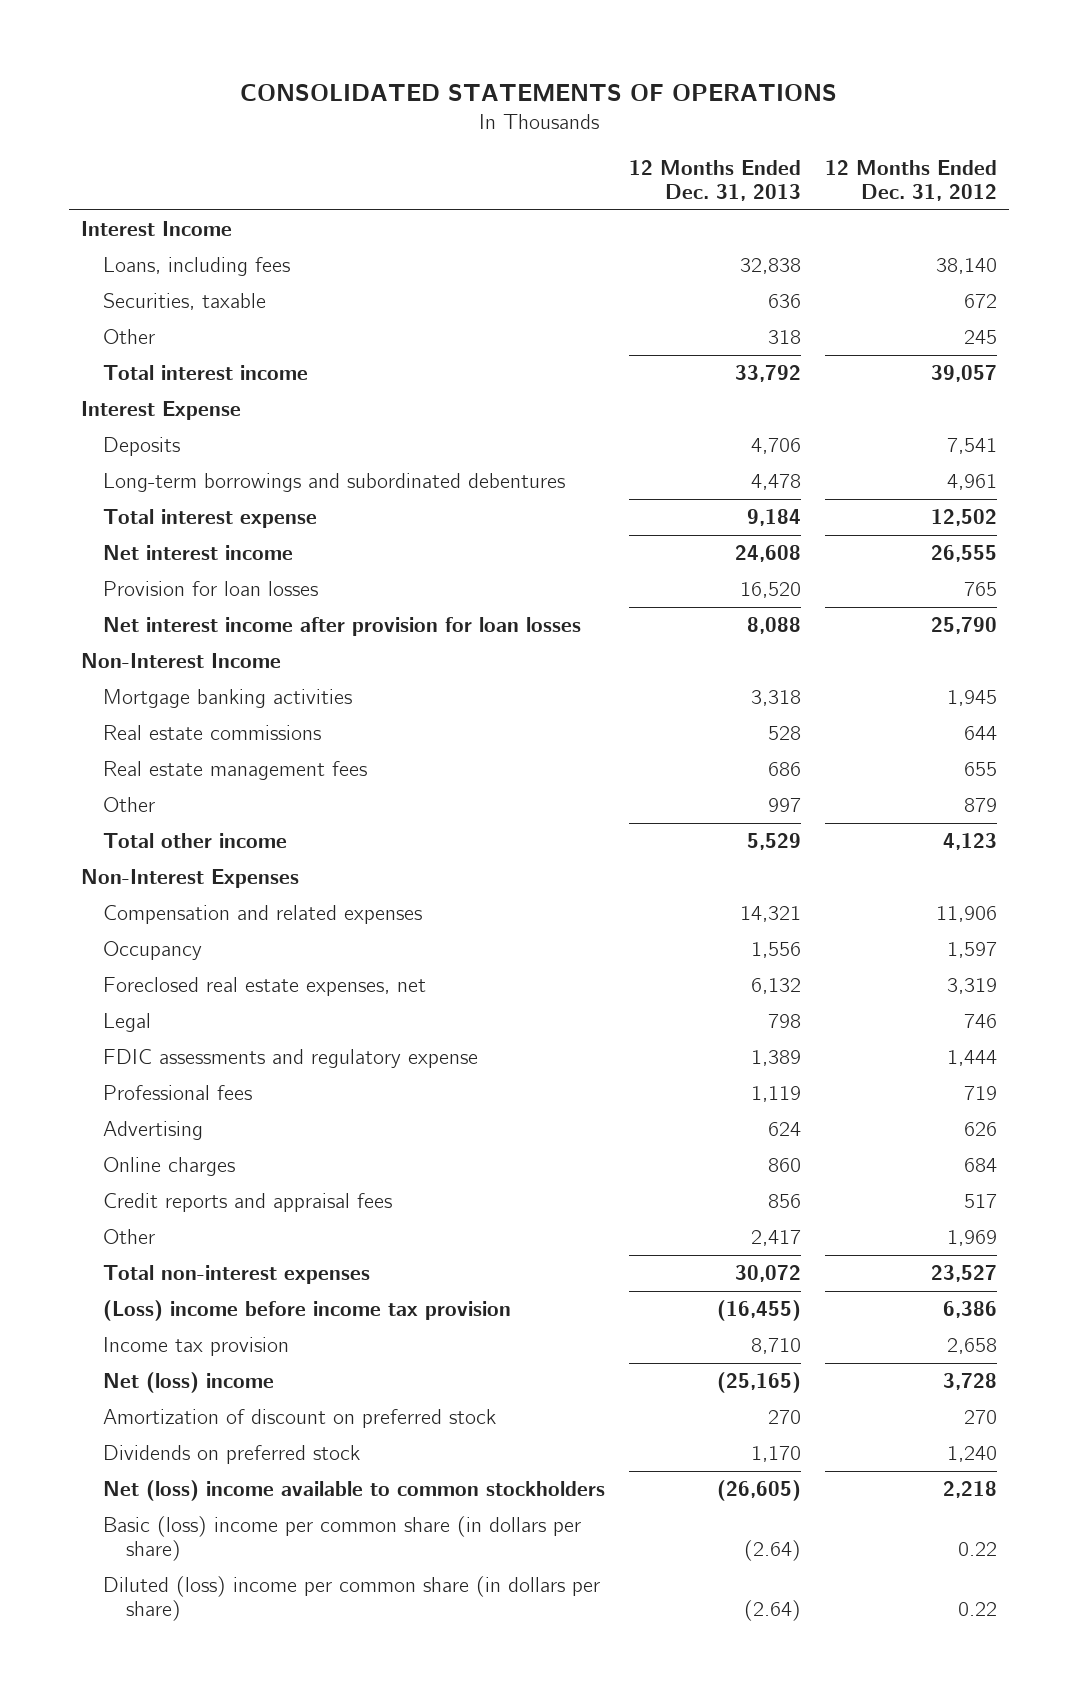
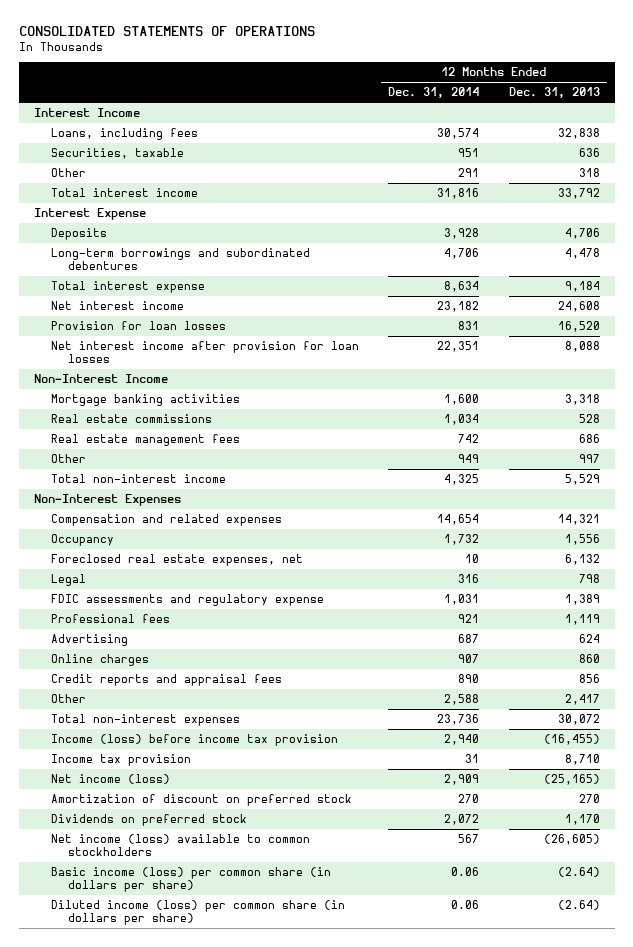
- | 12 Months Ended Dec. 31, 2013 | 12 Months Ended Dec. 31, 2012
+ | 12 Months Ended Dec. 31, 2014 | 12 Months Ended Dec. 31, 2013
- Total other income | 5,529 | 4,123
+ Total non-interest income | 4,325 | 5,529
- (Loss) income before income tax provision | (16,455) | 6,386
+ Income (loss) before income tax provision | 2,940 | (16,455)
- Net (loss) income | (25,165) | 3,728
+ Net income (loss) | 2,909 | (25,165)
- Net (loss) income available to common stockholders | (26,605) | 2,218
- Basic (loss) income per common share (in dollars per share) | (2.64) | 0.22
- Diluted (loss) income per common share (in dollars per share) | (2.64) | 0.22
+ Net income (loss) available to common stockholders | 567 | (26,605)
+ Basic income (loss) per common share (in dollars per share) | 0.06 | (2.64)
+ Diluted income (loss) per common share (in dollars per share) | 0.06 | (2.64)

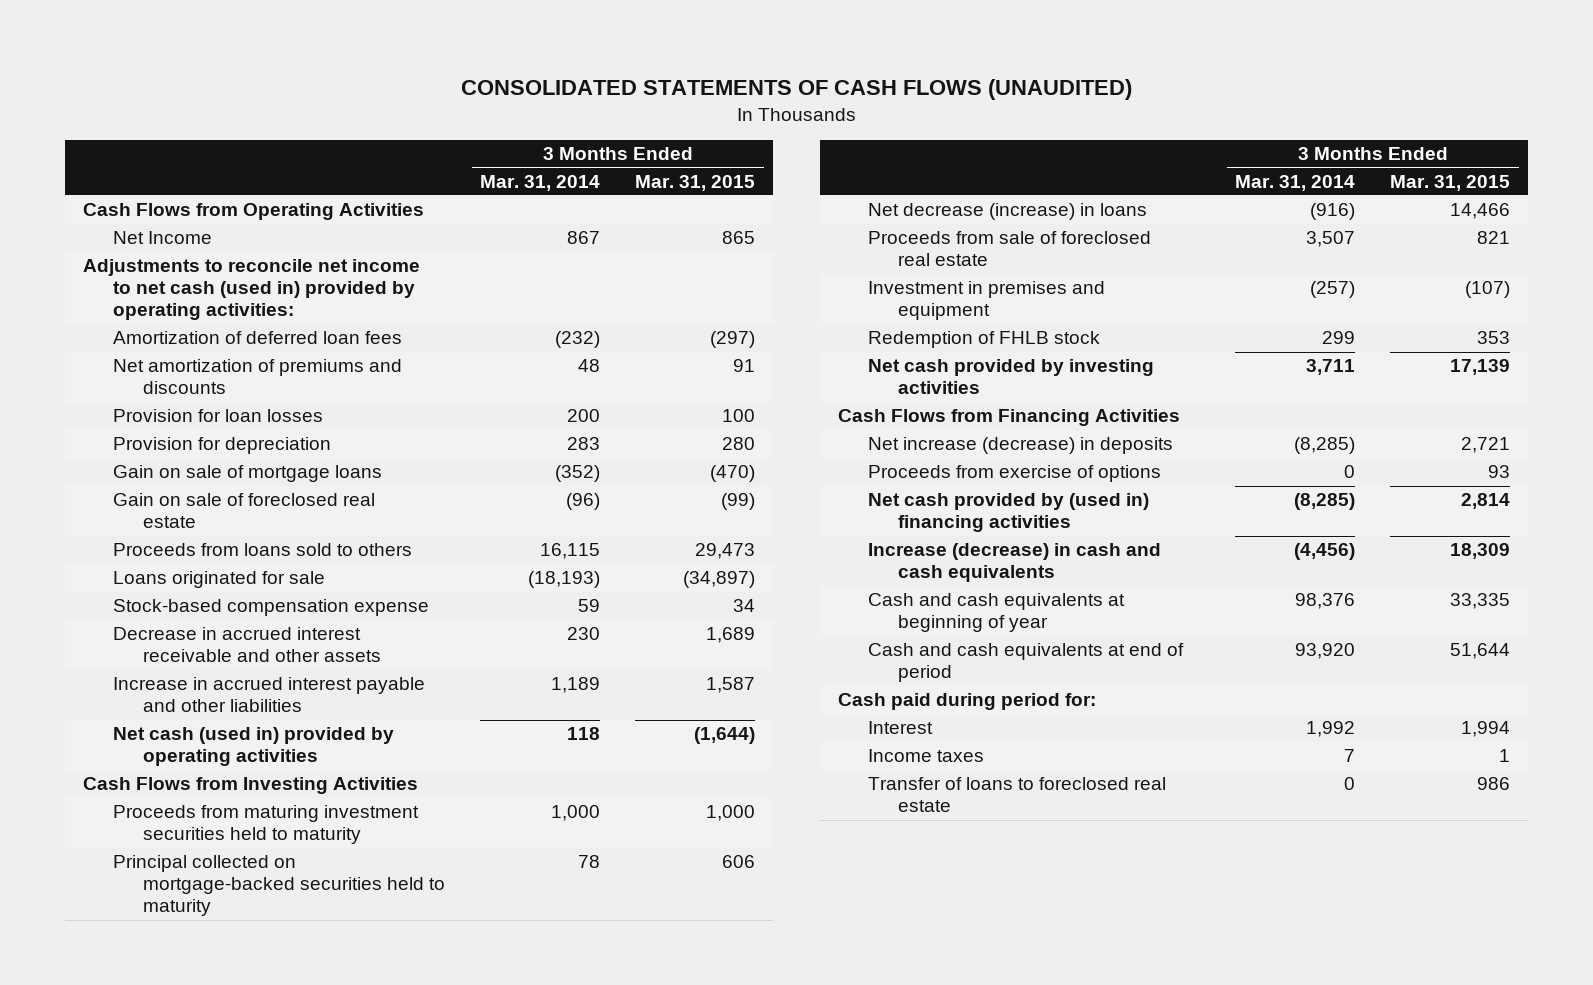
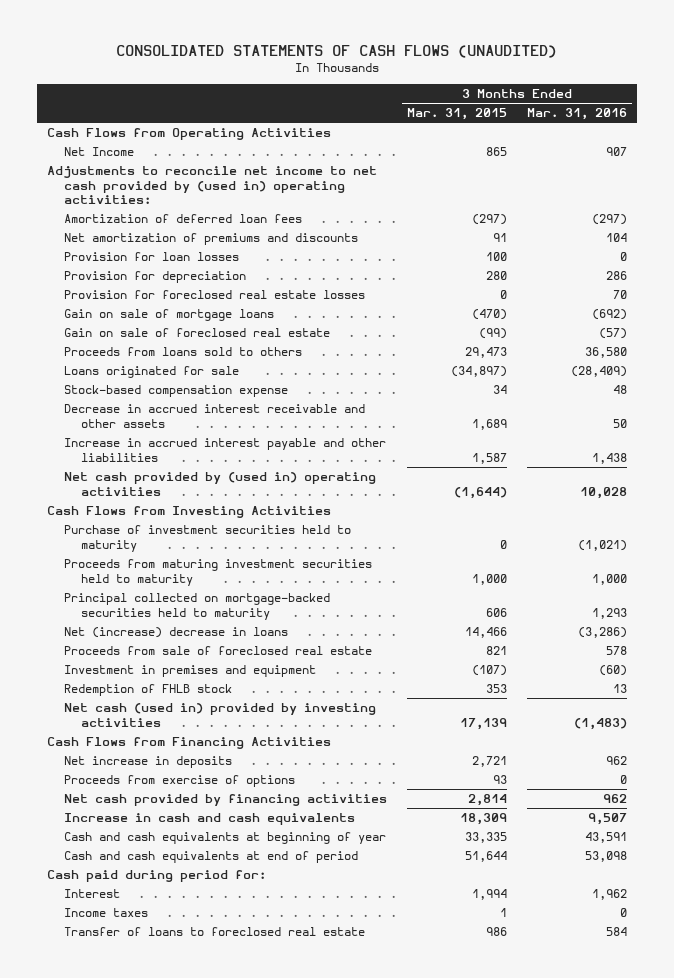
- | 3 Months Ended Mar. 31, 2014 | 3 Months Ended Mar. 31, 2015
+ | 3 Months Ended Mar. 31, 2015 | 3 Months Ended Mar. 31, 2016
- Adjustments to reconcile net income to net cash (used in) provided by operating activities:
+ Adjustments to reconcile net income to net cash provided by (used in) operating activities:
+ Provision for foreclosed real estate losses | 0 | 70
- Net cash (used in) provided by operating activities | 118 | (1,644)
+ Net cash provided by (used in) operating activities | (1,644) | 10,028
+ Purchase of investment securities held to maturity | 0 | (1,021)
- Net decrease (increase) in loans | (916) | 14,466
+ Net (increase) decrease in loans | 14,466 | (3,286)
- Net cash provided by investing activities | 3,711 | 17,139
+ Net cash (used in) provided by investing activities | 17,139 | (1,483)
- Net increase (decrease) in deposits | (8,285) | 2,721
+ Net increase in deposits | 2,721 | 962
- Net cash provided by (used in) financing activities | (8,285) | 2,814
- Increase (decrease) in cash and cash equivalents | (4,456) | 18,309
+ Net cash provided by financing activities | 2,814 | 962
+ Increase in cash and cash equivalents | 18,309 | 9,507

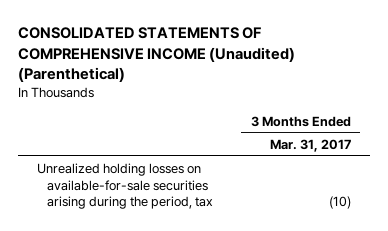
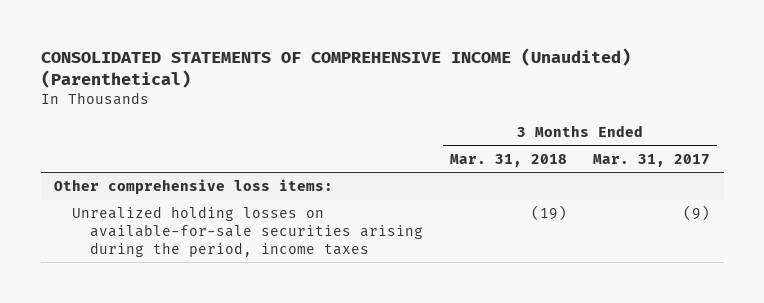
- | 3 Months Ended Mar. 31, 2017
+ | 3 Months Ended Mar. 31, 2018 | 3 Months Ended Mar. 31, 2017
- Unrealized holding losses on available-for-sale securities arising during the period, tax | (10)
+ Other comprehensive loss items:
+ Unrealized holding losses on available-for-sale securities arising during the period, income taxes | (19) | (9)

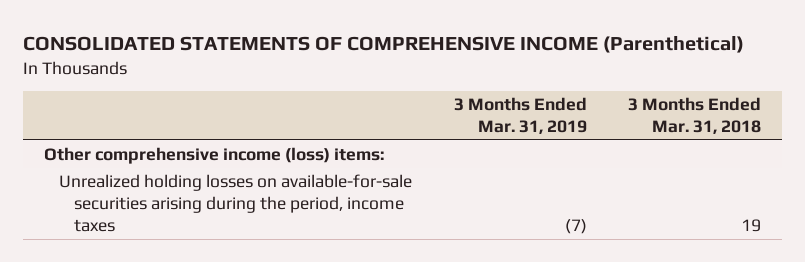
- CONSOLIDATED STATEMENTS OF COMPREHENSIVE INCOME (Unaudited) (Parenthetical)
+ CONSOLIDATED STATEMENTS OF COMPREHENSIVE INCOME (Parenthetical)
- | 3 Months Ended Mar. 31, 2018 | 3 Months Ended Mar. 31, 2017
+ | 3 Months Ended Mar. 31, 2019 | 3 Months Ended Mar. 31, 2018
- Other comprehensive loss items:
- Unrealized holding losses on available-for-sale securities arising during the period, income taxes | (19) | (9)
+ Other comprehensive income (loss) items:
+ Unrealized holding losses on available-for-sale securities arising during the period, income taxes | (7) | 19

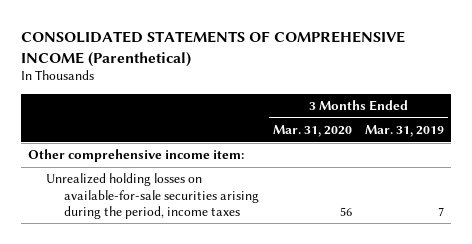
- | 3 Months Ended Mar. 31, 2019 | 3 Months Ended Mar. 31, 2018
+ | 3 Months Ended Mar. 31, 2020 | 3 Months Ended Mar. 31, 2019
- Other comprehensive income (loss) items:
- Unrealized holding losses on available-for-sale securities arising during the period, income taxes | (7) | 19
+ Other comprehensive income item:
+ Unrealized holding losses on available-for-sale securities arising during the period, income taxes | 56 | 7

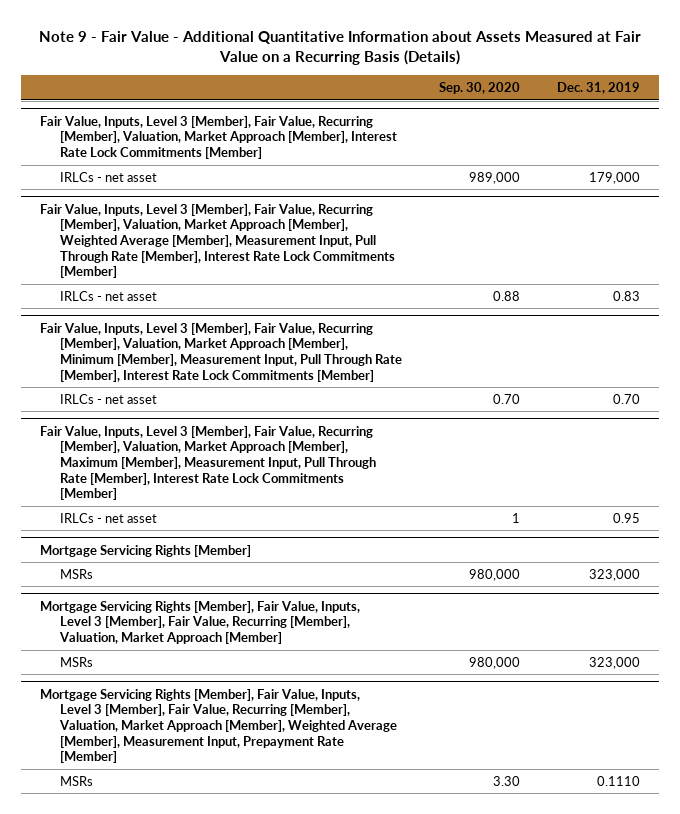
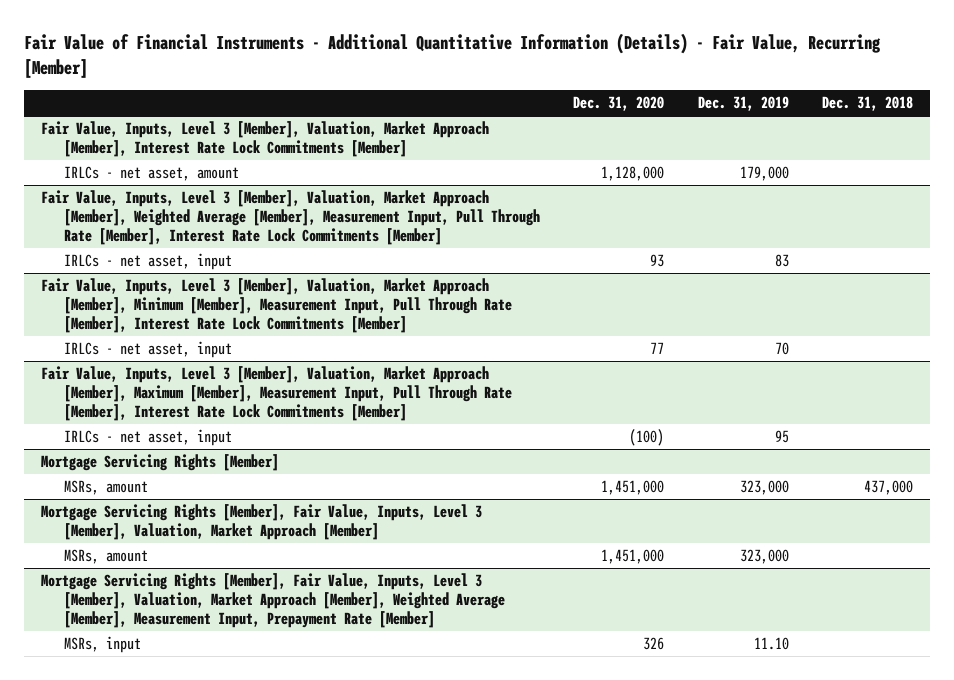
- Note 9 - Fair Value - Additional Quantitative Information about Assets Measured at Fair Value on a Recurring Basis (Details)
+ Fair Value of Financial Instruments - Additional Quantitative Information (Details) - Fair Value, Recurring [Member]
- | Sep. 30, 2020 | Dec. 31, 2019
+ | Dec. 31, 2020 | Dec. 31, 2019 | Dec. 31, 2018
- Fair Value, Inputs, Level 3 [Member], Fair Value, Recurring [Member], Valuation, Market Approach [Member], Interest Rate Lock Commitments [Member]
- IRLCs - net asset | 989,000 | 179,000
- Fair Value, Inputs, Level 3 [Member], Fair Value, Recurring [Member], Valuation, Market Approach [Member], Weighted Average [Member], Measurement Input, Pull Through Rate [Member], Interest Rate Lock Commitments [Member]
- IRLCs - net asset | 0.88 | 0.83
- Fair Value, Inputs, Level 3 [Member], Fair Value, Recurring [Member], Valuation, Market Approach [Member], Minimum [Member], Measurement Input, Pull Through Rate [Member], Interest Rate Lock Commitments [Member]
- IRLCs - net asset | 0.70 | 0.70
- Fair Value, Inputs, Level 3 [Member], Fair Value, Recurring [Member], Valuation, Market Approach [Member], Maximum [Member], Measurement Input, Pull Through Rate [Member], Interest Rate Lock Commitments [Member]
- IRLCs - net asset | 1 | 0.95
+ Fair Value, Inputs, Level 3 [Member], Valuation, Market Approach [Member], Interest Rate Lock Commitments [Member]
+ IRLCs - net asset, amount | 1,128,000 | 179,000 |
+ Fair Value, Inputs, Level 3 [Member], Valuation, Market Approach [Member], Weighted Average [Member], Measurement Input, Pull Through Rate [Member], Interest Rate Lock Commitments [Member]
+ IRLCs - net asset, input | 93 | 83 |
+ Fair Value, Inputs, Level 3 [Member], Valuation, Market Approach [Member], Minimum [Member], Measurement Input, Pull Through Rate [Member], Interest Rate Lock Commitments [Member]
+ IRLCs - net asset, input | 77 | 70 |
+ Fair Value, Inputs, Level 3 [Member], Valuation, Market Approach [Member], Maximum [Member], Measurement Input, Pull Through Rate [Member], Interest Rate Lock Commitments [Member]
+ IRLCs - net asset, input | (100) | 95 |
@ Mortgage Servicing Rights [Member]
- MSRs | 980,000 | 323,000
- Mortgage Servicing Rights [Member], Fair Value, Inputs, Level 3 [Member], Fair Value, Recurring [Member], Valuation, Market Approach [Member]
- MSRs | 980,000 | 323,000
- Mortgage Servicing Rights [Member], Fair Value, Inputs, Level 3 [Member], Fair Value, Recurring [Member], Valuation, Market Approach [Member], Weighted Average [Member], Measurement Input, Prepayment Rate [Member]
- MSRs | 3.30 | 0.1110
@ Mortgage Servicing Rights [Member]
+ MSRs, amount | 1,451,000 | 323,000 | 437,000
+ Mortgage Servicing Rights [Member], Fair Value, Inputs, Level 3 [Member], Valuation, Market Approach [Member]
+ MSRs, amount | 1,451,000 | 323,000 |
+ Mortgage Servicing Rights [Member], Fair Value, Inputs, Level 3 [Member], Valuation, Market Approach [Member], Weighted Average [Member], Measurement Input, Prepayment Rate [Member]
+ MSRs, input | 326 | 11.10 |

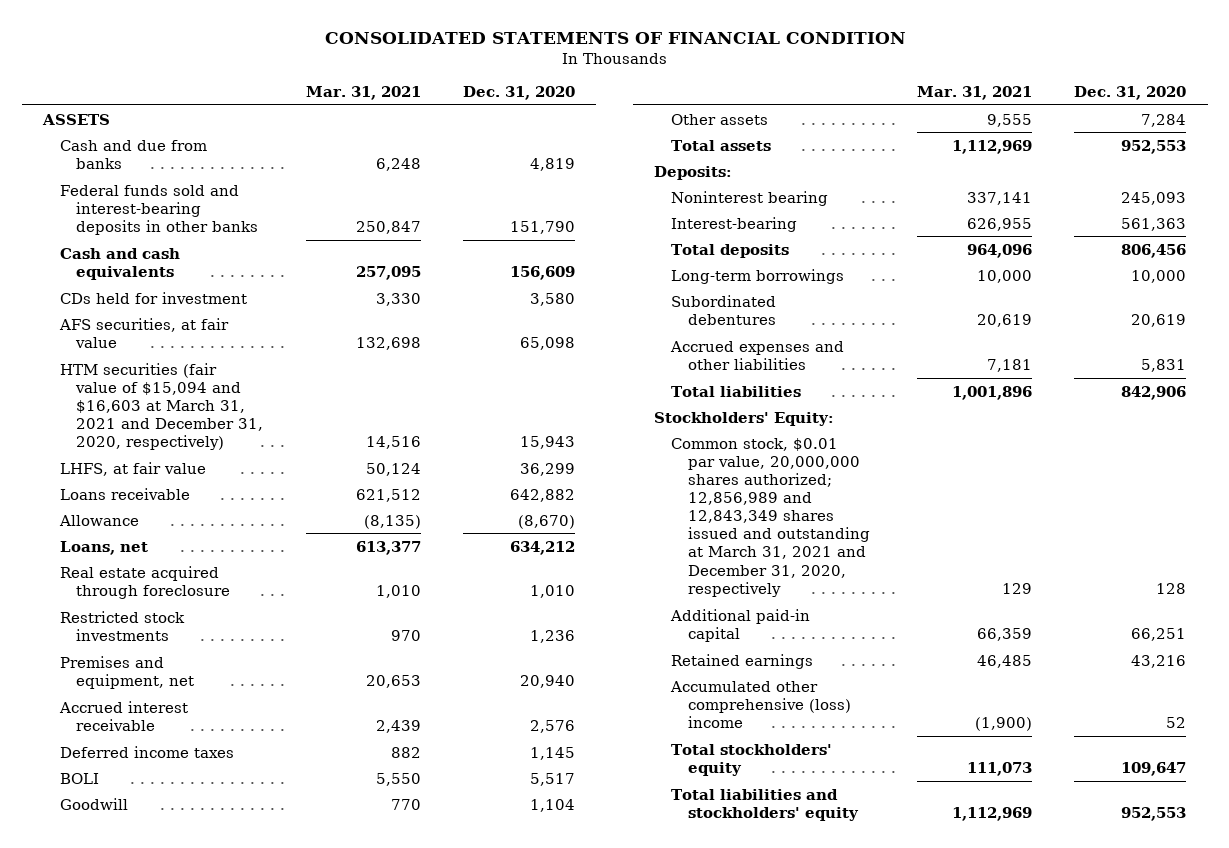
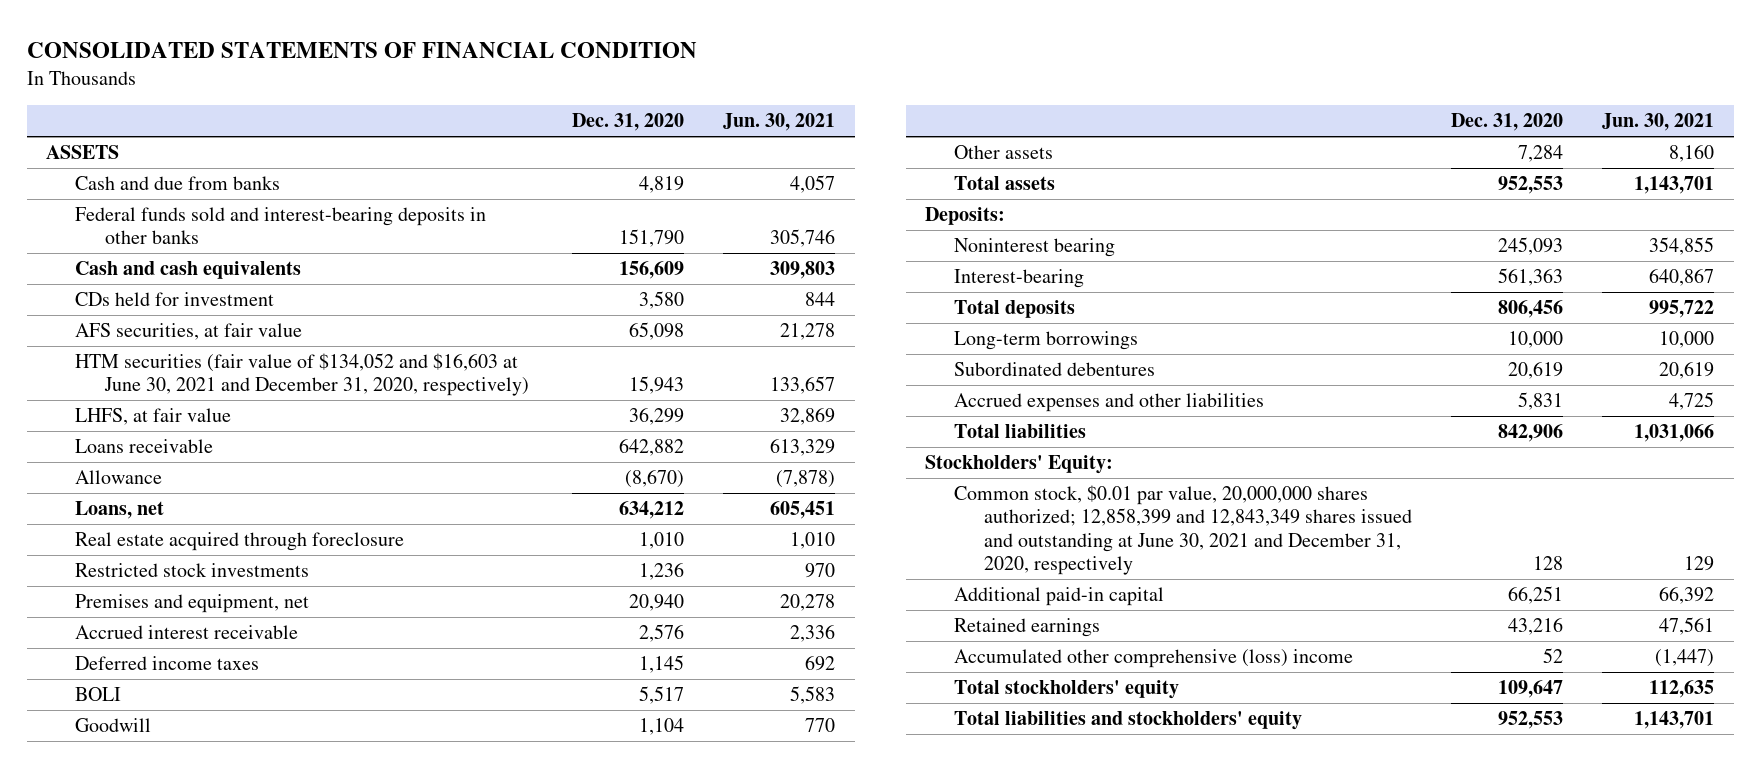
- | Mar. 31, 2021 | Dec. 31, 2020
+ | Dec. 31, 2020 | Jun. 30, 2021
- HTM securities (fair value of $15,094 and $16,603 at March 31, 2021 and December 31, 2020, respectively) | 14,516 | 15,943
+ HTM securities (fair value of $134,052 and $16,603 at June 30, 2021 and December 31, 2020, respectively) | 15,943 | 133,657
- Common stock, $0.01 par value, 20,000,000 shares authorized; 12,856,989 and 12,843,349 shares issued and outstanding at March 31, 2021 and December 31, 2020, respectively | 129 | 128
+ Common stock, $0.01 par value, 20,000,000 shares authorized; 12,858,399 and 12,843,349 shares issued and outstanding at June 30, 2021 and December 31, 2020, respectively | 128 | 129

